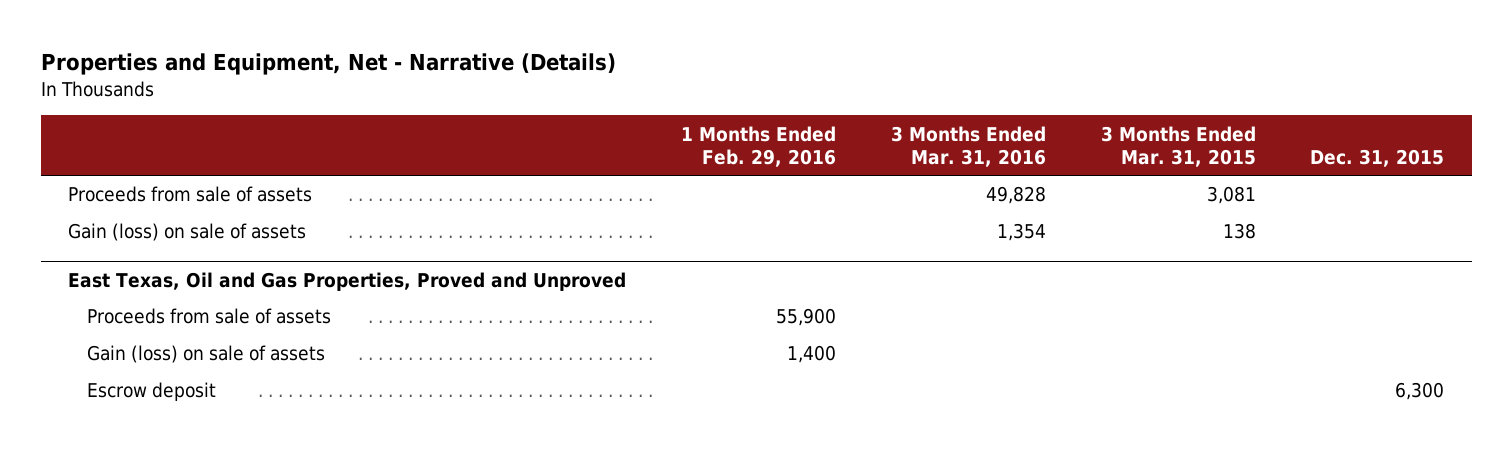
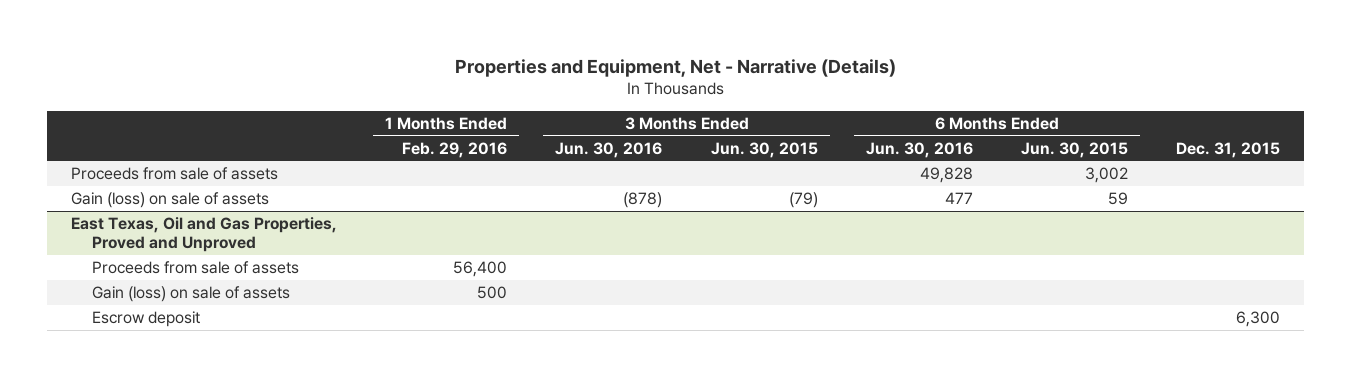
- | 1 Months Ended Feb. 29, 2016 | 3 Months Ended Mar. 31, 2016 | 3 Months Ended Mar. 31, 2015 | Dec. 31, 2015
+ | 1 Months Ended Feb. 29, 2016 | 3 Months Ended Jun. 30, 2016 | 3 Months Ended Jun. 30, 2015 | 6 Months Ended Jun. 30, 2016 | 6 Months Ended Jun. 30, 2015 | Dec. 31, 2015
@ East Texas, Oil and Gas Properties, Proved and Unproved
- Proceeds from sale of assets | 55,900 | | |
- Gain (loss) on sale of assets | 1,400 | | |
+ Proceeds from sale of assets | 56,400 | | | | |
+ Gain (loss) on sale of assets | 500 | | | | |

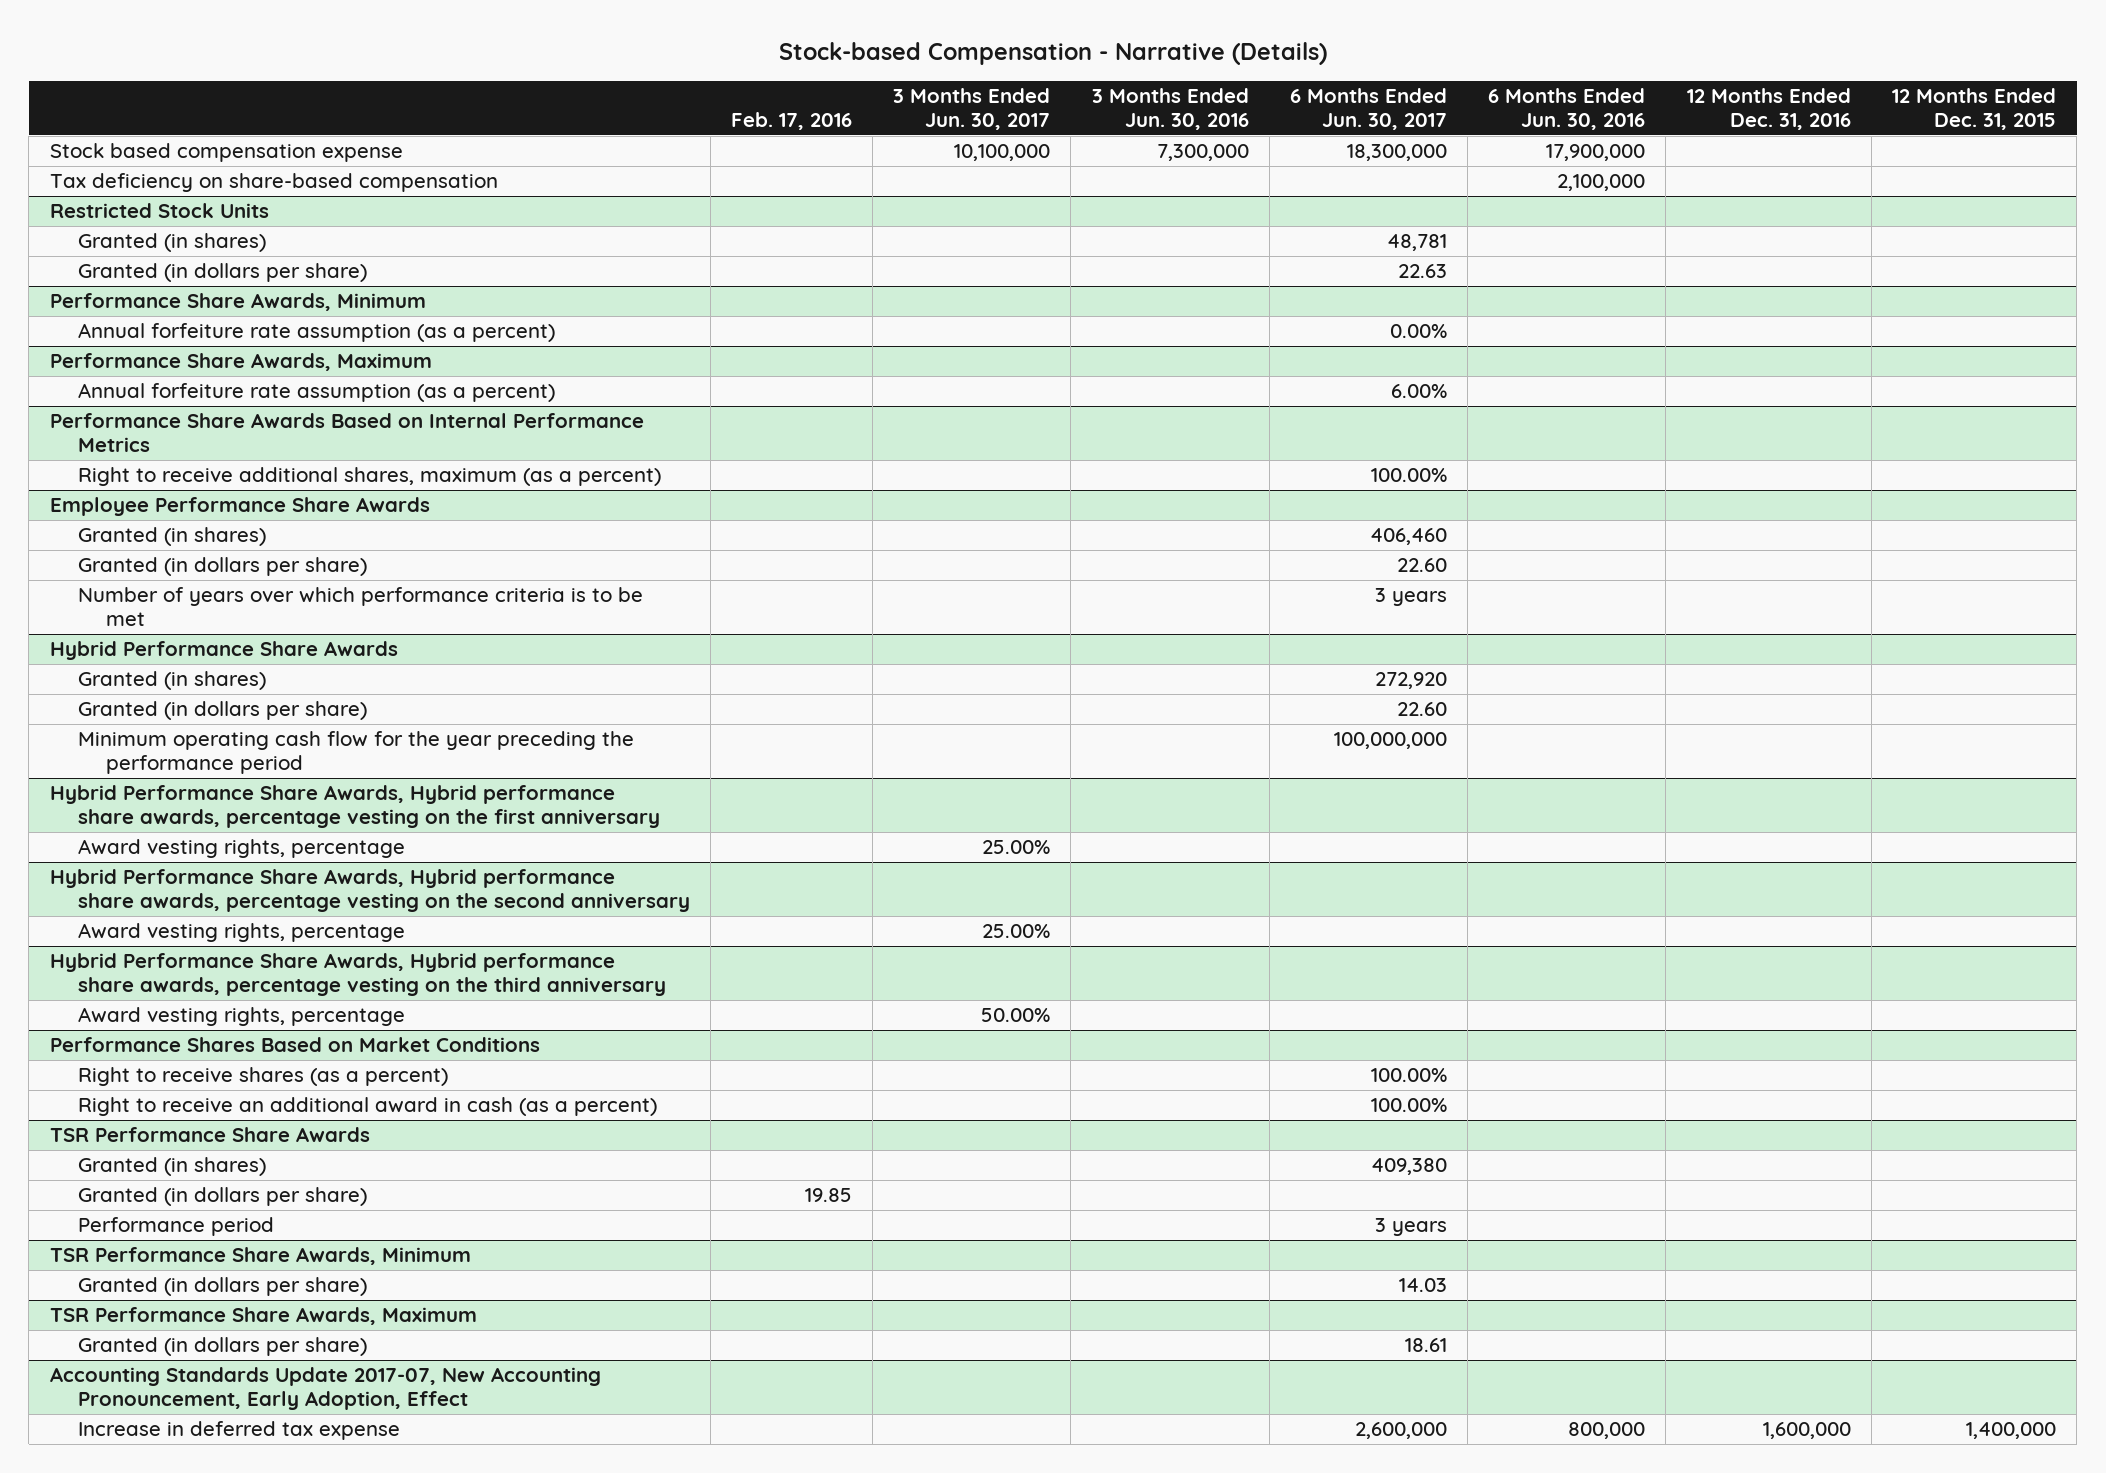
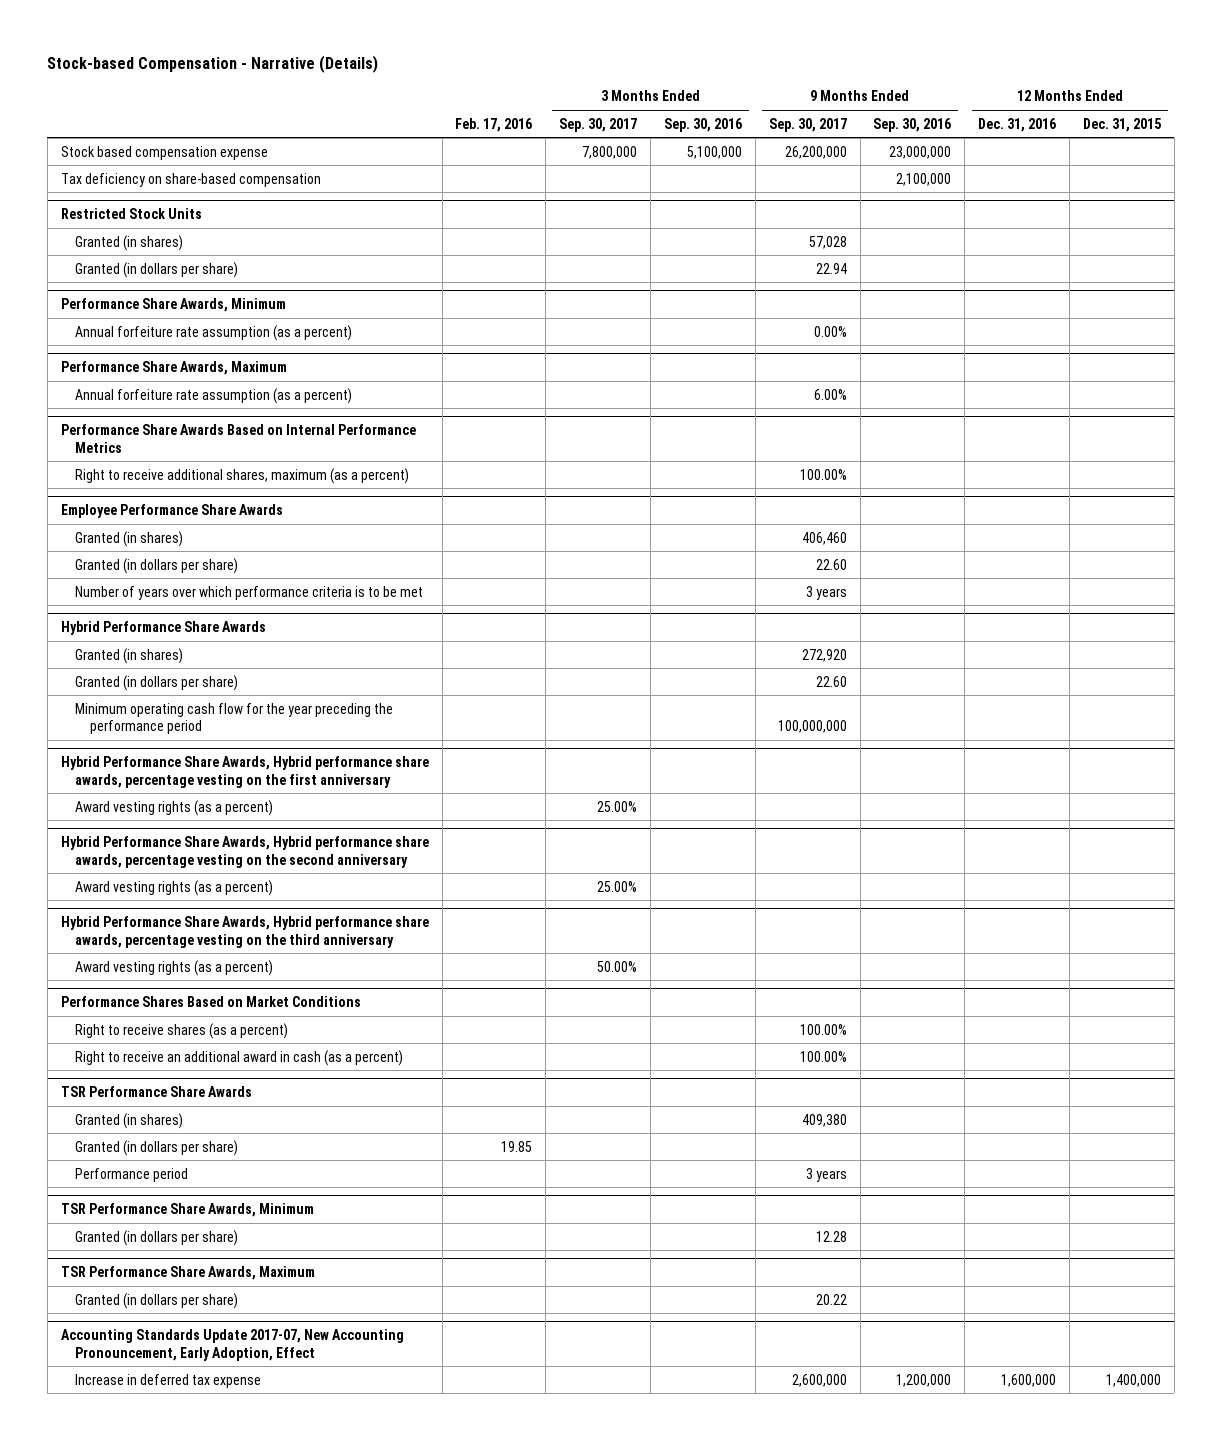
- | Feb. 17, 2016 | 3 Months Ended Jun. 30, 2017 | 3 Months Ended Jun. 30, 2016 | 6 Months Ended Jun. 30, 2017 | 6 Months Ended Jun. 30, 2016 | 12 Months Ended Dec. 31, 2016 | 12 Months Ended Dec. 31, 2015
+ | Feb. 17, 2016 | 3 Months Ended Sep. 30, 2017 | 3 Months Ended Sep. 30, 2016 | 9 Months Ended Sep. 30, 2017 | 9 Months Ended Sep. 30, 2016 | 12 Months Ended Dec. 31, 2016 | 12 Months Ended Dec. 31, 2015
@ Hybrid Performance Share Awards, Hybrid performance share awards, percentage vesting on the first anniversary
- Award vesting rights, percentage | | 25.00% | | | | |
+ Award vesting rights (as a percent) | | 25.00% | | | | |
@ Hybrid Performance Share Awards, Hybrid performance share awards, percentage vesting on the second anniversary
- Award vesting rights, percentage | | 25.00% | | | | |
+ Award vesting rights (as a percent) | | 25.00% | | | | |
@ Hybrid Performance Share Awards, Hybrid performance share awards, percentage vesting on the third anniversary
- Award vesting rights, percentage | | 50.00% | | | | |
+ Award vesting rights (as a percent) | | 50.00% | | | | |

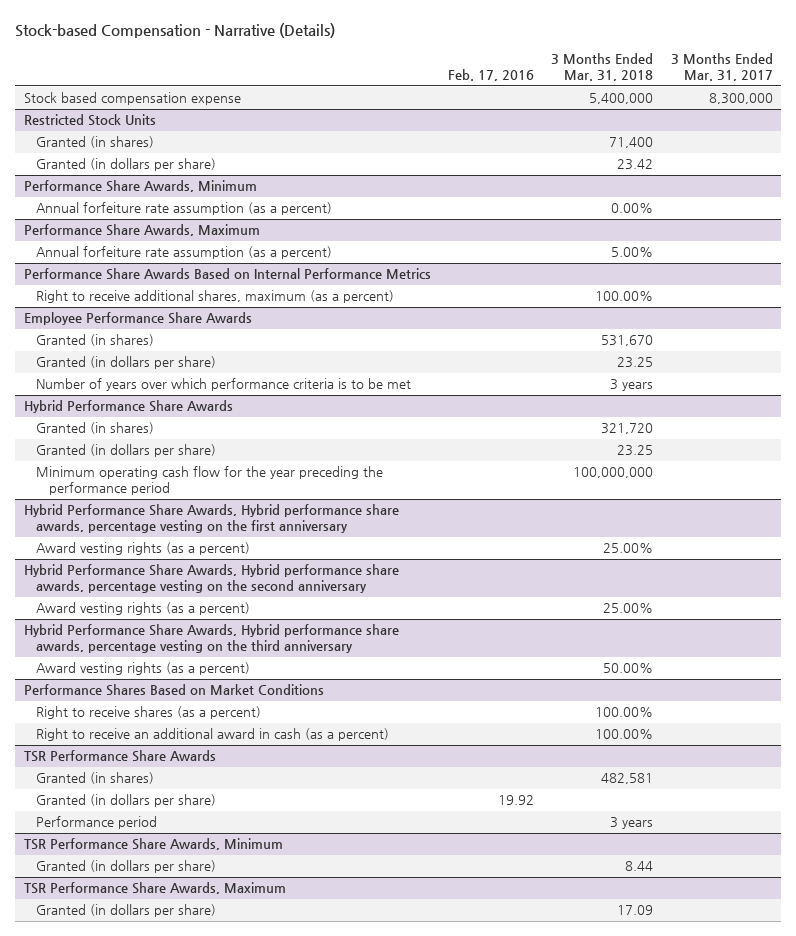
- | Feb. 17, 2016 | 3 Months Ended Sep. 30, 2017 | 3 Months Ended Sep. 30, 2016 | 9 Months Ended Sep. 30, 2017 | 9 Months Ended Sep. 30, 2016 | 12 Months Ended Dec. 31, 2016 | 12 Months Ended Dec. 31, 2015
+ | Feb. 17, 2016 | 3 Months Ended Mar. 31, 2018 | 3 Months Ended Mar. 31, 2017
- Tax deficiency on share-based compensation | | | | | 2,100,000 | |
@ TSR Performance Share Awards
- Granted (in dollars per share) | 19.85 | | | | | |
+ Granted (in dollars per share) | 19.92 | |
- Accounting Standards Update 2017-07, New Accounting Pronouncement, Early Adoption, Effect
- Increase in deferred tax expense | | | | 2,600,000 | 1,200,000 | 1,600,000 | 1,400,000

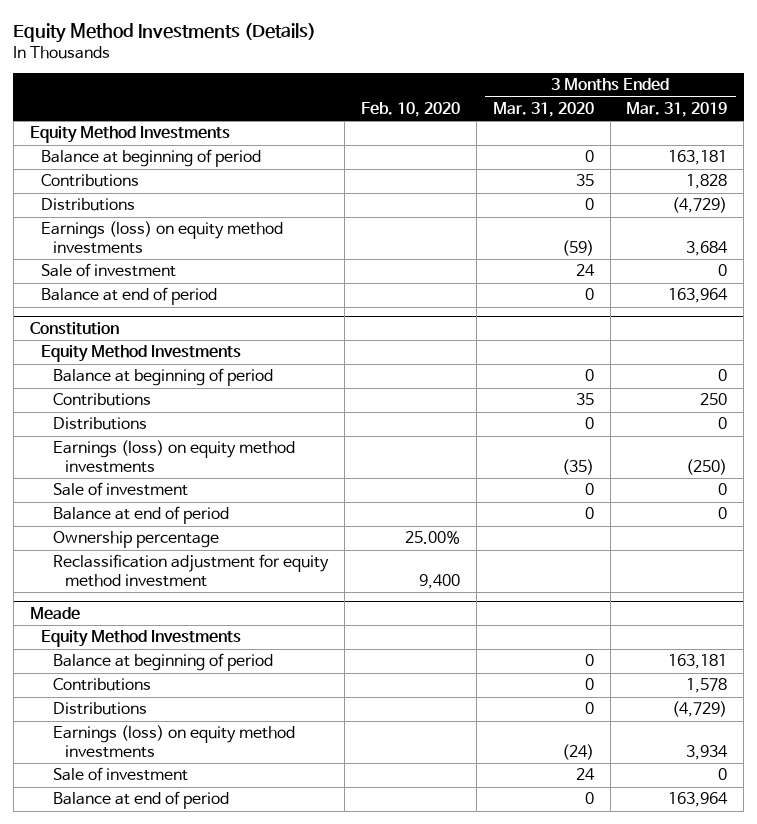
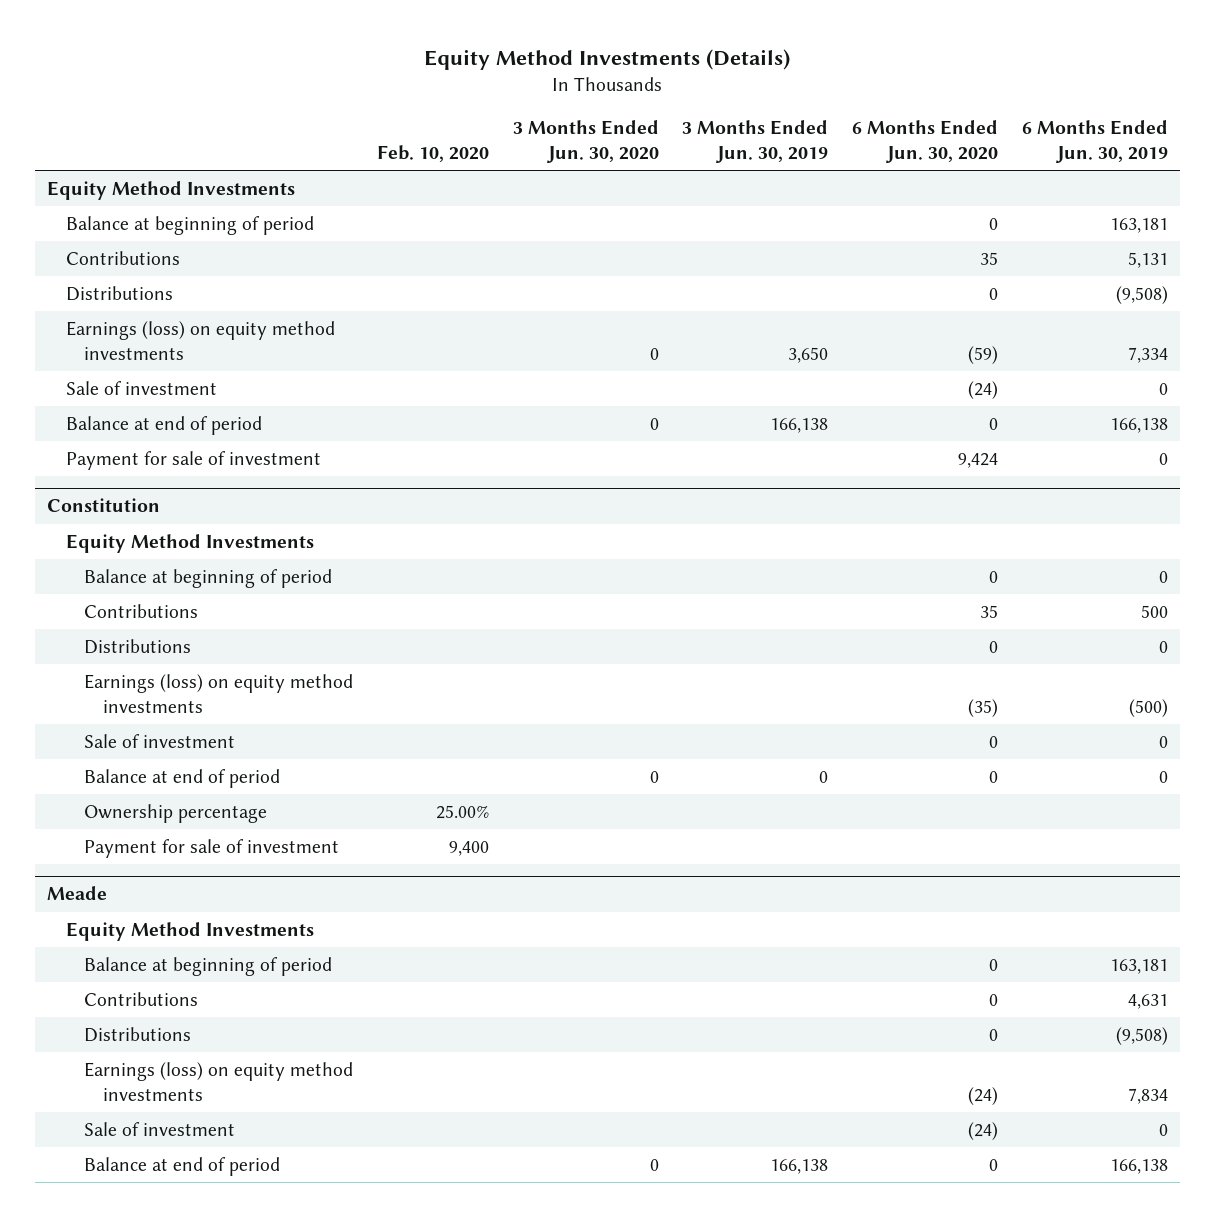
- | Feb. 10, 2020 | 3 Months Ended Mar. 31, 2020 | 3 Months Ended Mar. 31, 2019
+ | Feb. 10, 2020 | 3 Months Ended Jun. 30, 2020 | 3 Months Ended Jun. 30, 2019 | 6 Months Ended Jun. 30, 2020 | 6 Months Ended Jun. 30, 2019
+ Payment for sale of investment | | | | 9,424 | 0
@ Constitution
- Reclassification adjustment for equity method investment | 9,400 | |
+ Payment for sale of investment | 9,400 | | | |

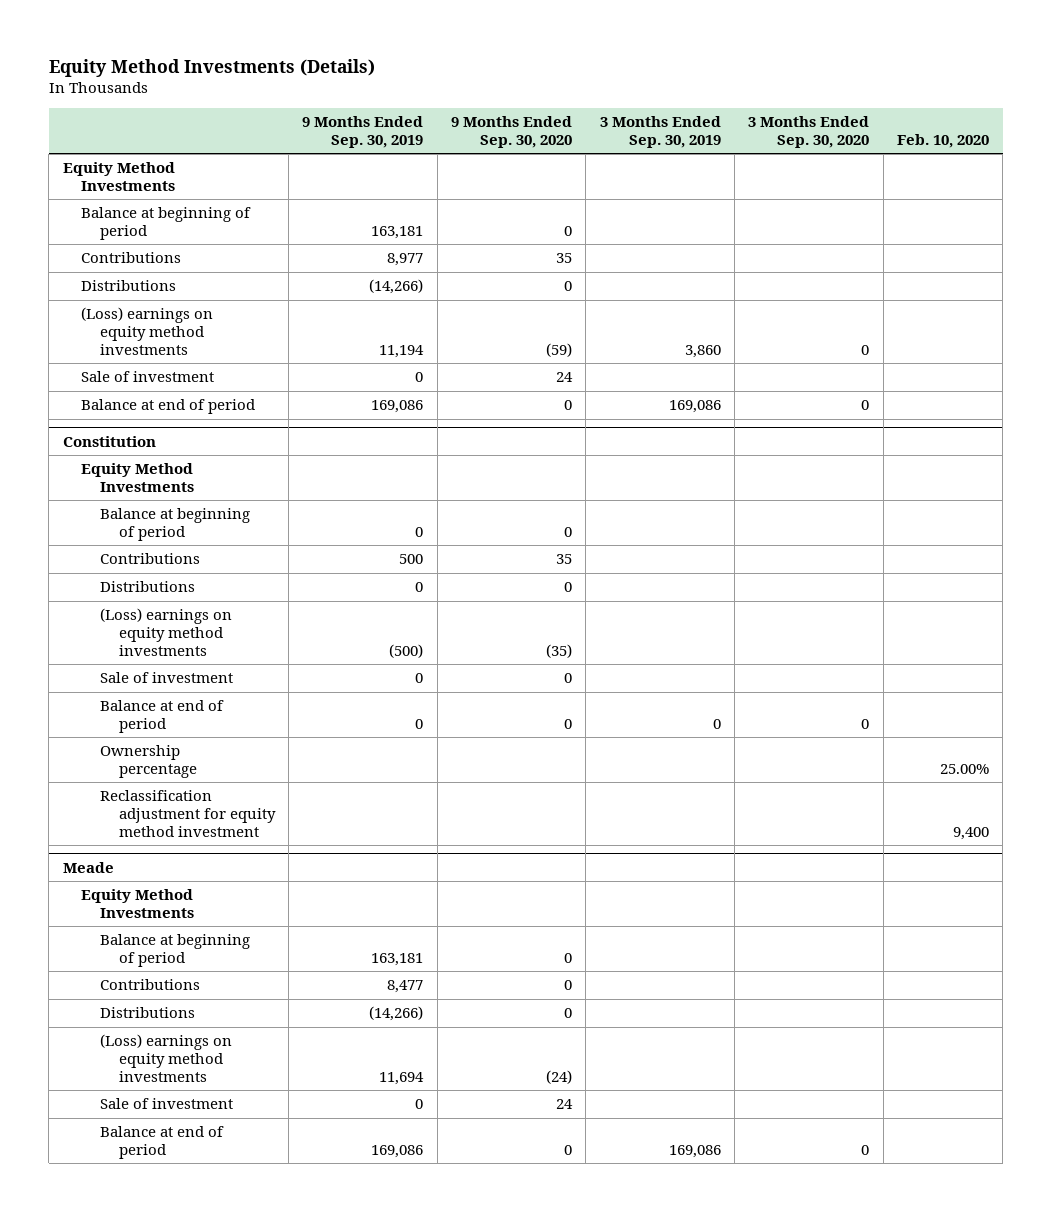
- | Feb. 10, 2020 | 3 Months Ended Jun. 30, 2020 | 3 Months Ended Jun. 30, 2019 | 6 Months Ended Jun. 30, 2020 | 6 Months Ended Jun. 30, 2019
+ | 9 Months Ended Sep. 30, 2019 | 9 Months Ended Sep. 30, 2020 | 3 Months Ended Sep. 30, 2019 | 3 Months Ended Sep. 30, 2020 | Feb. 10, 2020
- Earnings (loss) on equity method investments | | 0 | 3,650 | (59) | 7,334
+ (Loss) earnings on equity method investments | 11,194 | (59) | 3,860 | 0 |
- Payment for sale of investment | | | | 9,424 | 0
@ Constitution
- Earnings (loss) on equity method investments | | | | (35) | (500)
+ (Loss) earnings on equity method investments | (500) | (35) | | |
- Payment for sale of investment | 9,400 | | | |
+ Reclassification adjustment for equity method investment | | | | | 9,400
@ Meade
- Earnings (loss) on equity method investments | | | | (24) | 7,834
+ (Loss) earnings on equity method investments | 11,694 | (24) | | |

